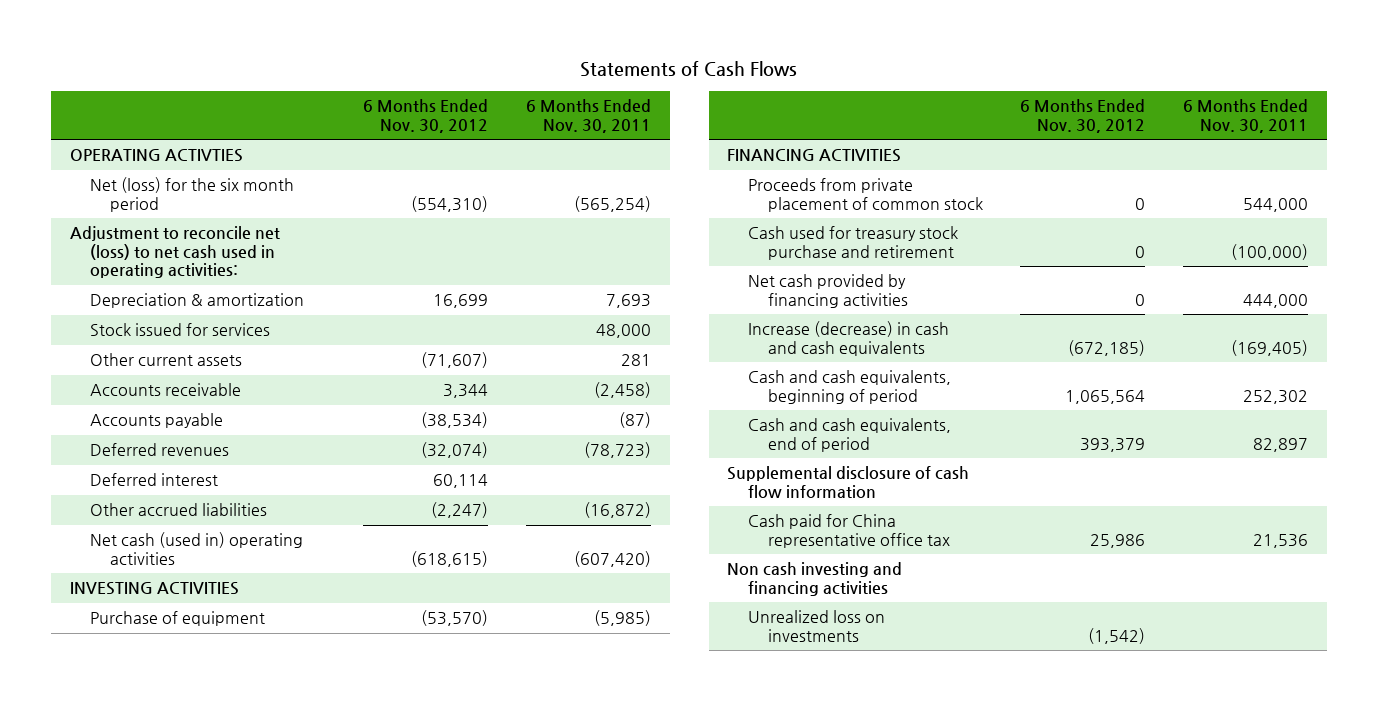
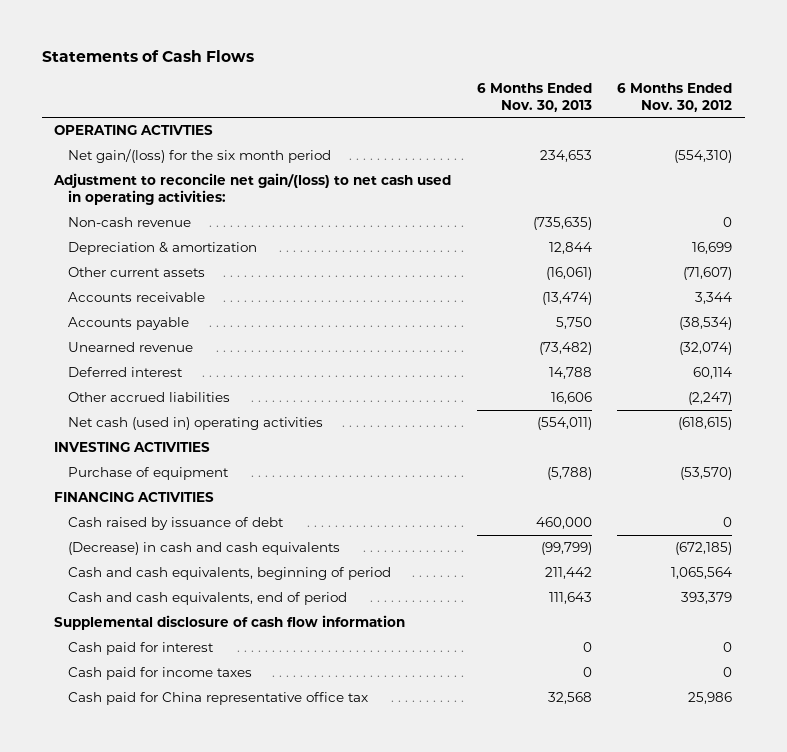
- | 6 Months Ended Nov. 30, 2012 | 6 Months Ended Nov. 30, 2011
+ | 6 Months Ended Nov. 30, 2013 | 6 Months Ended Nov. 30, 2012
- Net (loss) for the six month period | (554,310) | (565,254)
- Adjustment to reconcile net (loss) to net cash used in operating activities:
+ Net gain/(loss) for the six month period | 234,653 | (554,310)
+ Adjustment to reconcile net gain/(loss) to net cash used in operating activities:
+ Non-cash revenue | (735,635) | 0
- Stock issued for services | | 48,000
- Deferred revenues | (32,074) | (78,723)
+ Unearned revenue | (73,482) | (32,074)
- Proceeds from private placement of common stock | 0 | 544,000
- Cash used for treasury stock purchase and retirement | 0 | (100,000)
- Net cash provided by financing activities | 0 | 444,000
- Increase (decrease) in cash and cash equivalents | (672,185) | (169,405)
+ Cash raised by issuance of debt | 460,000 | 0
+ (Decrease) in cash and cash equivalents | (99,799) | (672,185)
+ Cash paid for interest | 0 | 0
+ Cash paid for income taxes | 0 | 0
- Non cash investing and financing activities
- Unrealized loss on investments | (1,542) |

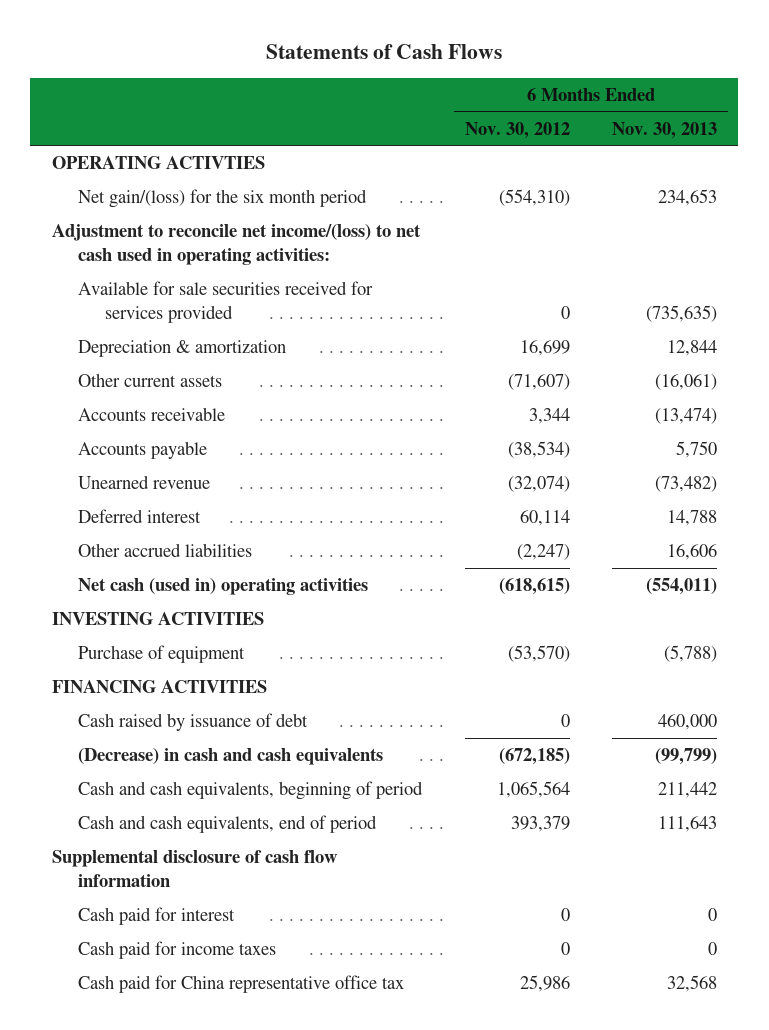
- | 6 Months Ended Nov. 30, 2013 | 6 Months Ended Nov. 30, 2012
+ | 6 Months Ended Nov. 30, 2012 | 6 Months Ended Nov. 30, 2013
- Adjustment to reconcile net gain/(loss) to net cash used in operating activities:
- Non-cash revenue | (735,635) | 0
+ Adjustment to reconcile net income/(loss) to net cash used in operating activities:
+ Available for sale securities received for services provided | 0 | (735,635)

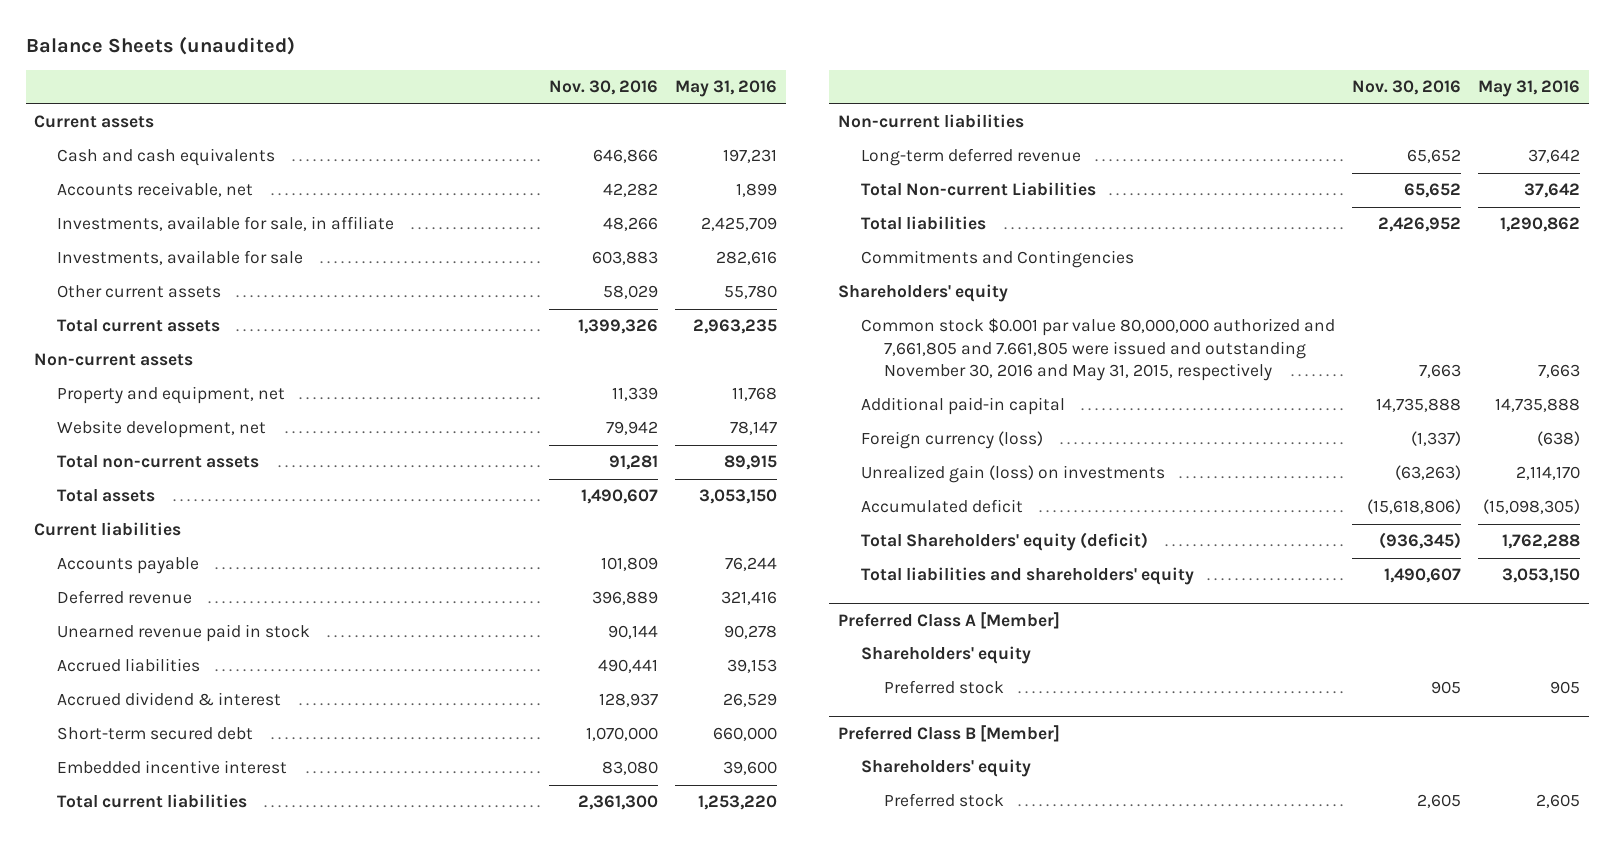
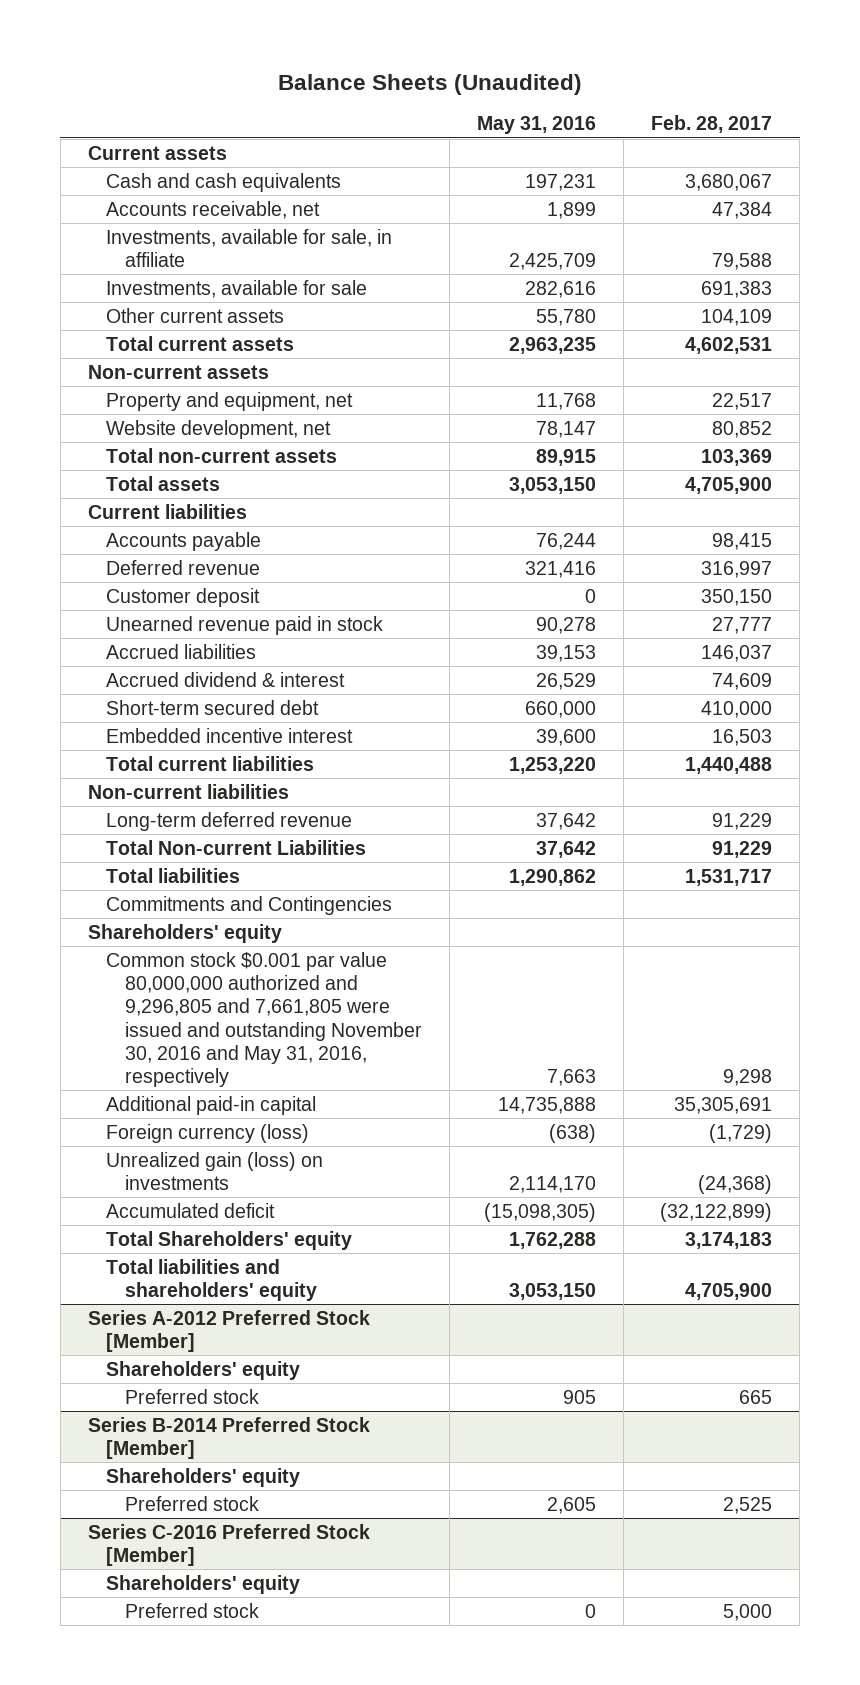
- Balance Sheets (unaudited)
+ Balance Sheets (Unaudited)
- | Nov. 30, 2016 | May 31, 2016
+ | May 31, 2016 | Feb. 28, 2017
+ Customer deposit | 0 | 350,150
- Common stock $0.001 par value 80,000,000 authorized and 7,661,805 and 7.661,805 were issued and outstanding November 30, 2016 and May 31, 2015, respectively | 7,663 | 7,663
+ Common stock $0.001 par value 80,000,000 authorized and 9,296,805 and 7,661,805 were issued and outstanding November 30, 2016 and May 31, 2016, respectively | 7,663 | 9,298
- Total Shareholders' equity (deficit) | (936,345) | 1,762,288
+ Total Shareholders' equity | 1,762,288 | 3,174,183
- Preferred Class A [Member]
+ Series A-2012 Preferred Stock [Member]
- Preferred Class B [Member]
+ Series B-2014 Preferred Stock [Member]
+ Series C-2016 Preferred Stock [Member]
+ Shareholders' equity
+ Preferred stock | 0 | 5,000

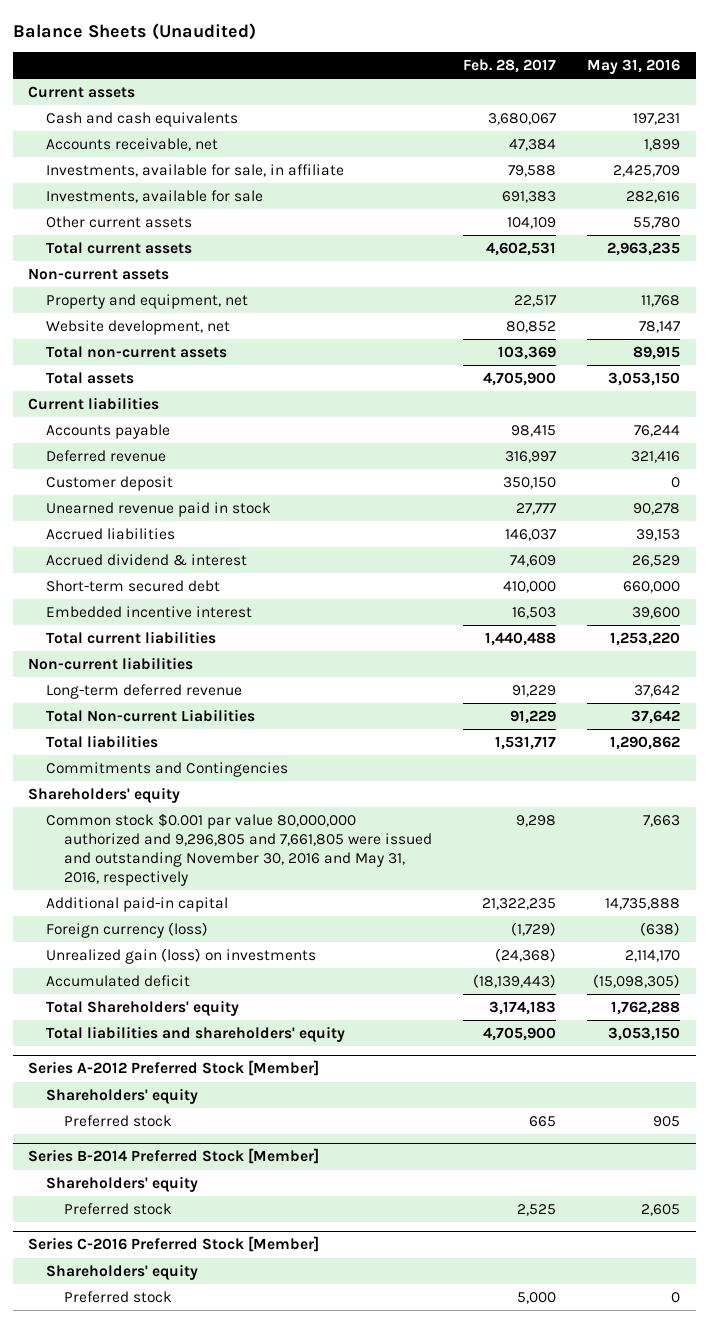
- | May 31, 2016 | Feb. 28, 2017
+ | Feb. 28, 2017 | May 31, 2016
- Additional paid-in capital | 14,735,888 | 35,305,691
+ Additional paid-in capital | 21,322,235 | 14,735,888
- Accumulated deficit | (15,098,305) | (32,122,899)
+ Accumulated deficit | (18,139,443) | (15,098,305)

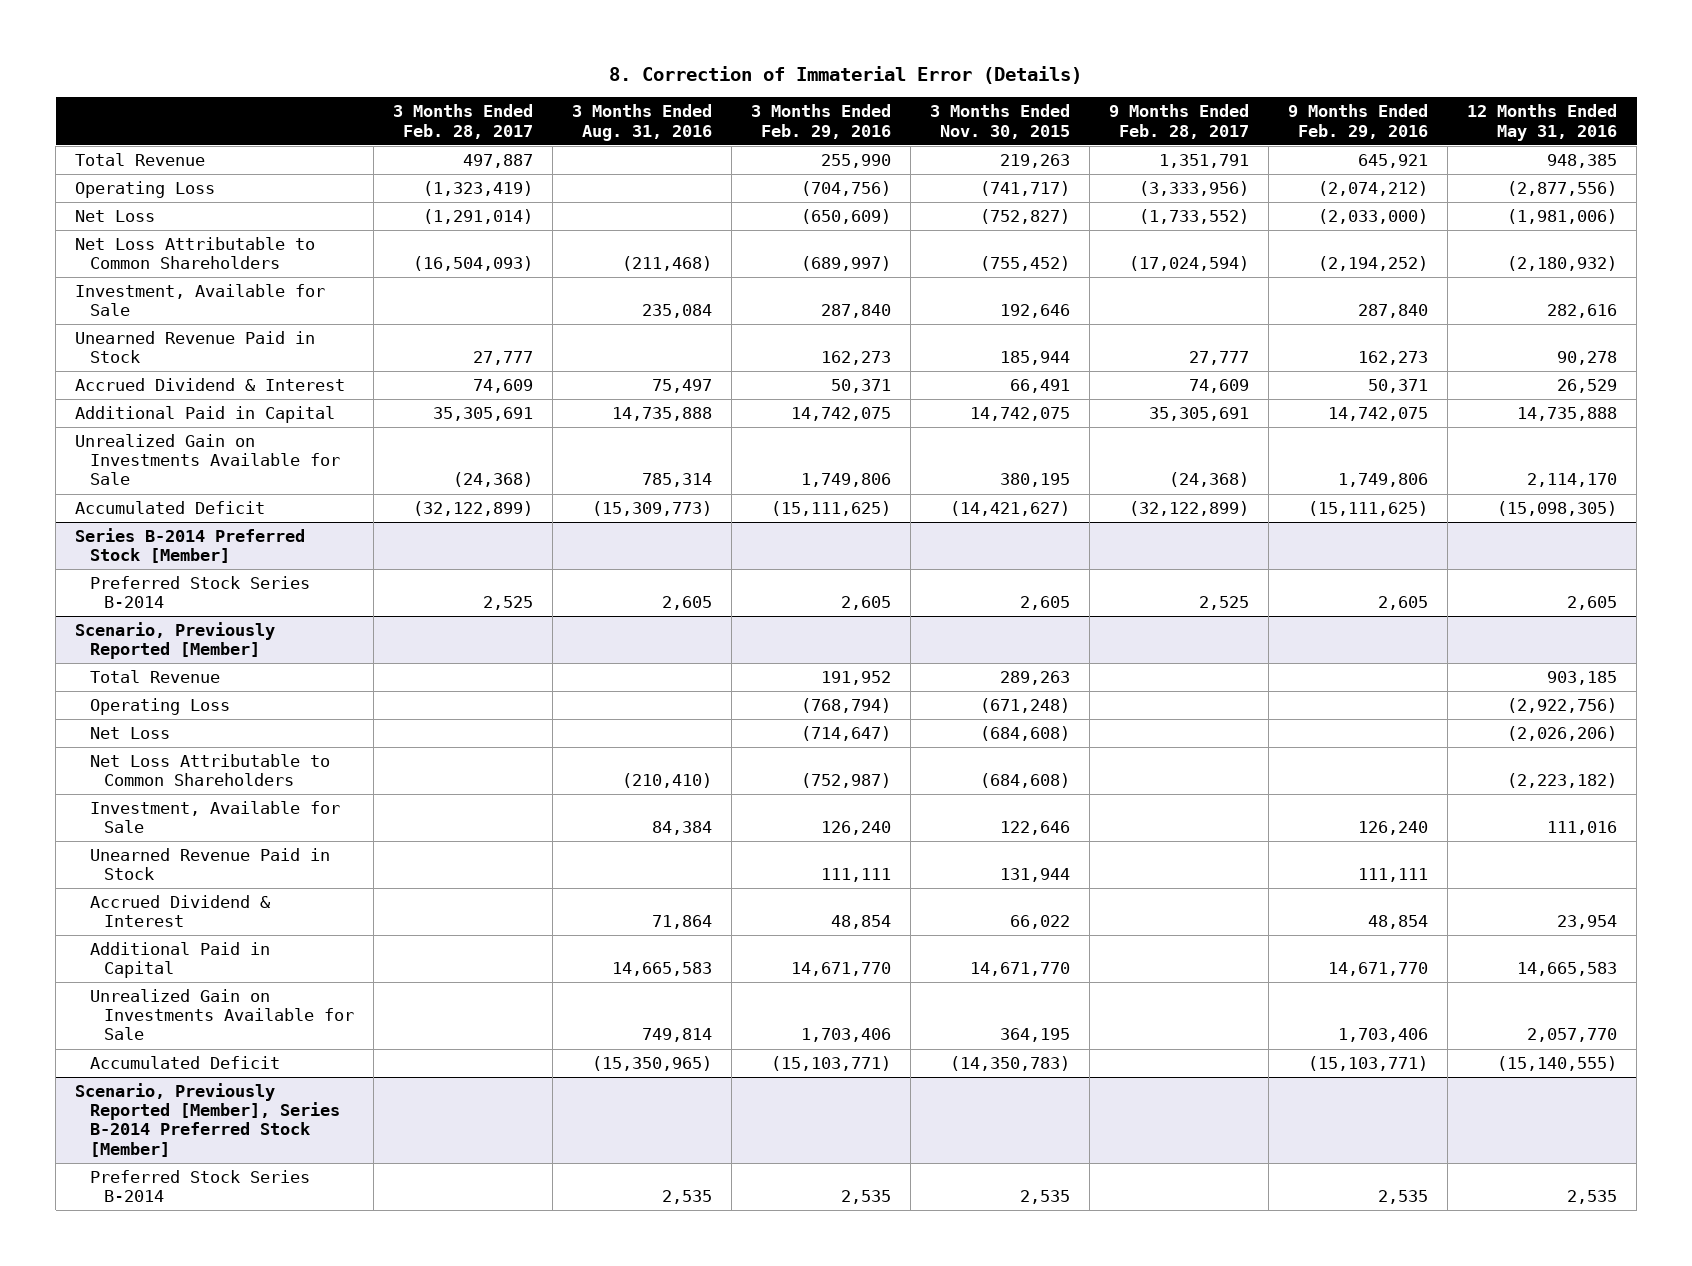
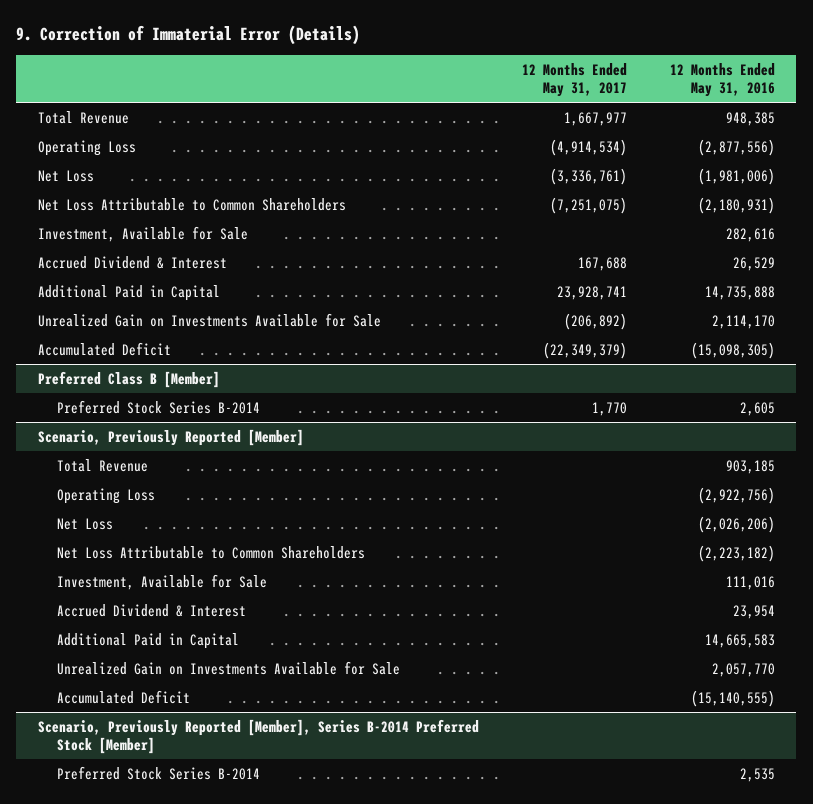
- 8. Correction of Immaterial Error (Details)
+ 9. Correction of Immaterial Error (Details)
- | 3 Months Ended Feb. 28, 2017 | 3 Months Ended Aug. 31, 2016 | 3 Months Ended Feb. 29, 2016 | 3 Months Ended Nov. 30, 2015 | 9 Months Ended Feb. 28, 2017 | 9 Months Ended Feb. 29, 2016 | 12 Months Ended May 31, 2016
+ | 12 Months Ended May 31, 2017 | 12 Months Ended May 31, 2016
- Net Loss Attributable to Common Shareholders | (16,504,093) | (211,468) | (689,997) | (755,452) | (17,024,594) | (2,194,252) | (2,180,932)
+ Net Loss Attributable to Common Shareholders | (7,251,075) | (2,180,931)
- Unearned Revenue Paid in Stock | 27,777 | | 162,273 | 185,944 | 27,777 | 162,273 | 90,278
- Series B-2014 Preferred Stock [Member]
+ Preferred Class B [Member]
@ Scenario, Previously Reported [Member]
- Unearned Revenue Paid in Stock | | | 111,111 | 131,944 | | 111,111 |

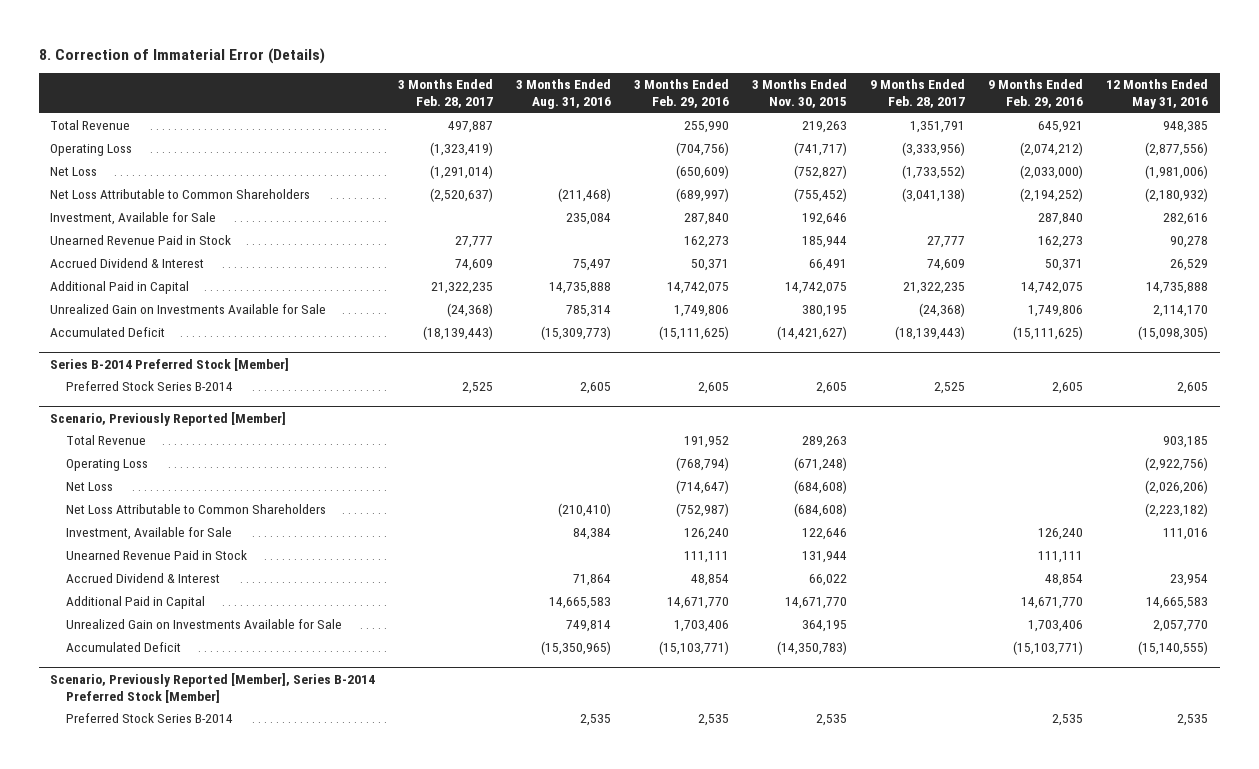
- 9. Correction of Immaterial Error (Details)
+ 8. Correction of Immaterial Error (Details)
- | 12 Months Ended May 31, 2017 | 12 Months Ended May 31, 2016
+ | 3 Months Ended Feb. 28, 2017 | 3 Months Ended Aug. 31, 2016 | 3 Months Ended Feb. 29, 2016 | 3 Months Ended Nov. 30, 2015 | 9 Months Ended Feb. 28, 2017 | 9 Months Ended Feb. 29, 2016 | 12 Months Ended May 31, 2016
- Net Loss Attributable to Common Shareholders | (7,251,075) | (2,180,931)
+ Net Loss Attributable to Common Shareholders | (2,520,637) | (211,468) | (689,997) | (755,452) | (3,041,138) | (2,194,252) | (2,180,932)
+ Unearned Revenue Paid in Stock | 27,777 | | 162,273 | 185,944 | 27,777 | 162,273 | 90,278
- Preferred Class B [Member]
+ Series B-2014 Preferred Stock [Member]
@ Scenario, Previously Reported [Member]
+ Unearned Revenue Paid in Stock | | | 111,111 | 131,944 | | 111,111 |

